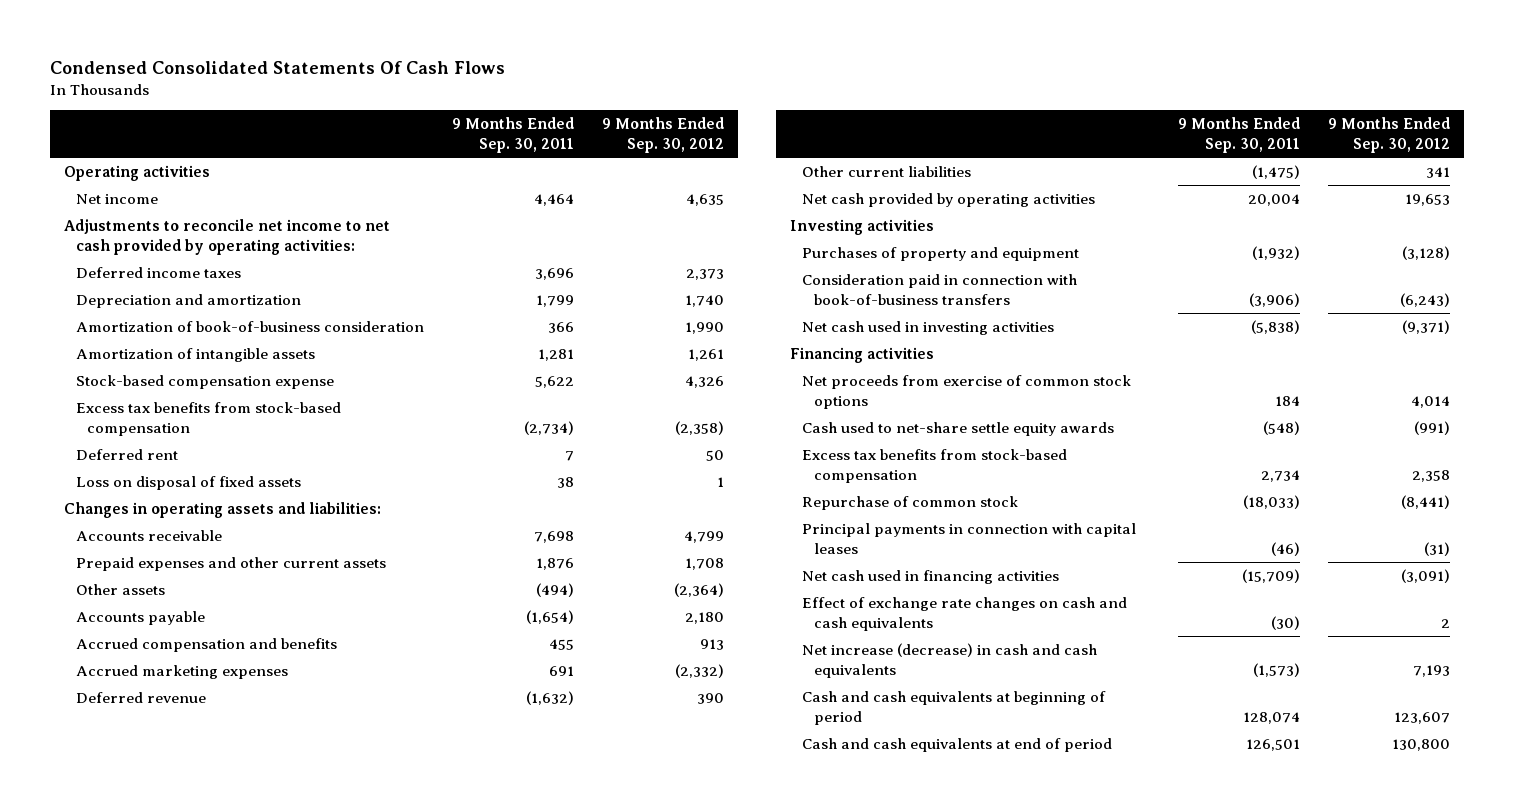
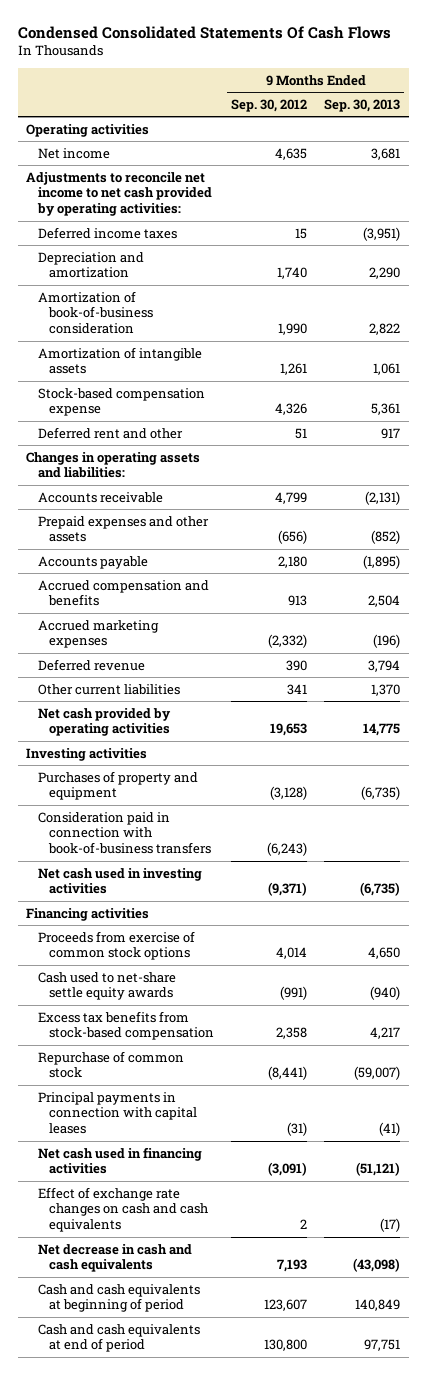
- | 9 Months Ended Sep. 30, 2011 | 9 Months Ended Sep. 30, 2012
+ | 9 Months Ended Sep. 30, 2012 | 9 Months Ended Sep. 30, 2013
- Deferred income taxes | 3,696 | 2,373
+ Deferred income taxes | 15 | (3,951)
- Excess tax benefits from stock-based compensation | (2,734) | (2,358)
- Deferred rent | 7 | 50
- Loss on disposal of fixed assets | 38 | 1
+ Deferred rent and other | 51 | 917
- Prepaid expenses and other current assets | 1,876 | 1,708
- Other assets | (494) | (2,364)
+ Prepaid expenses and other assets | (656) | (852)
- Net proceeds from exercise of common stock options | 184 | 4,014
+ Proceeds from exercise of common stock options | 4,014 | 4,650
- Net increase (decrease) in cash and cash equivalents | (1,573) | 7,193
+ Net decrease in cash and cash equivalents | 7,193 | (43,098)

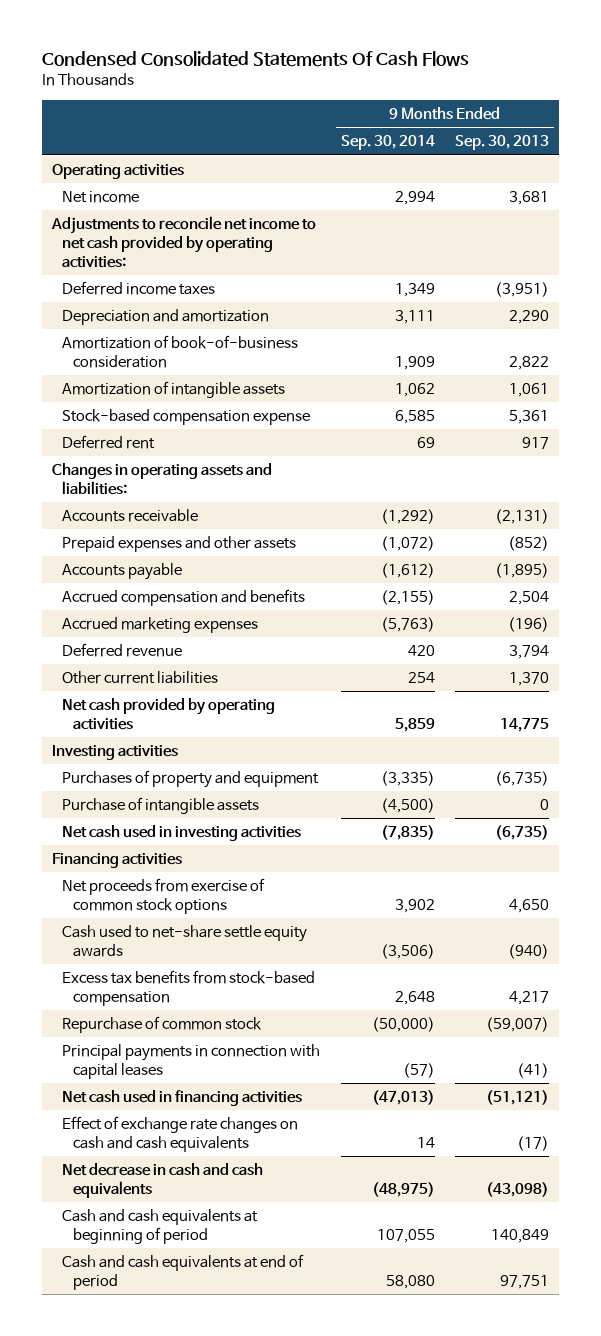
- | 9 Months Ended Sep. 30, 2012 | 9 Months Ended Sep. 30, 2013
+ | 9 Months Ended Sep. 30, 2014 | 9 Months Ended Sep. 30, 2013
- Deferred rent and other | 51 | 917
+ Deferred rent | 69 | 917
- Consideration paid in connection with book-of-business transfers | (6,243) |
+ Purchase of intangible assets | (4,500) | 0
- Proceeds from exercise of common stock options | 4,014 | 4,650
+ Net proceeds from exercise of common stock options | 3,902 | 4,650

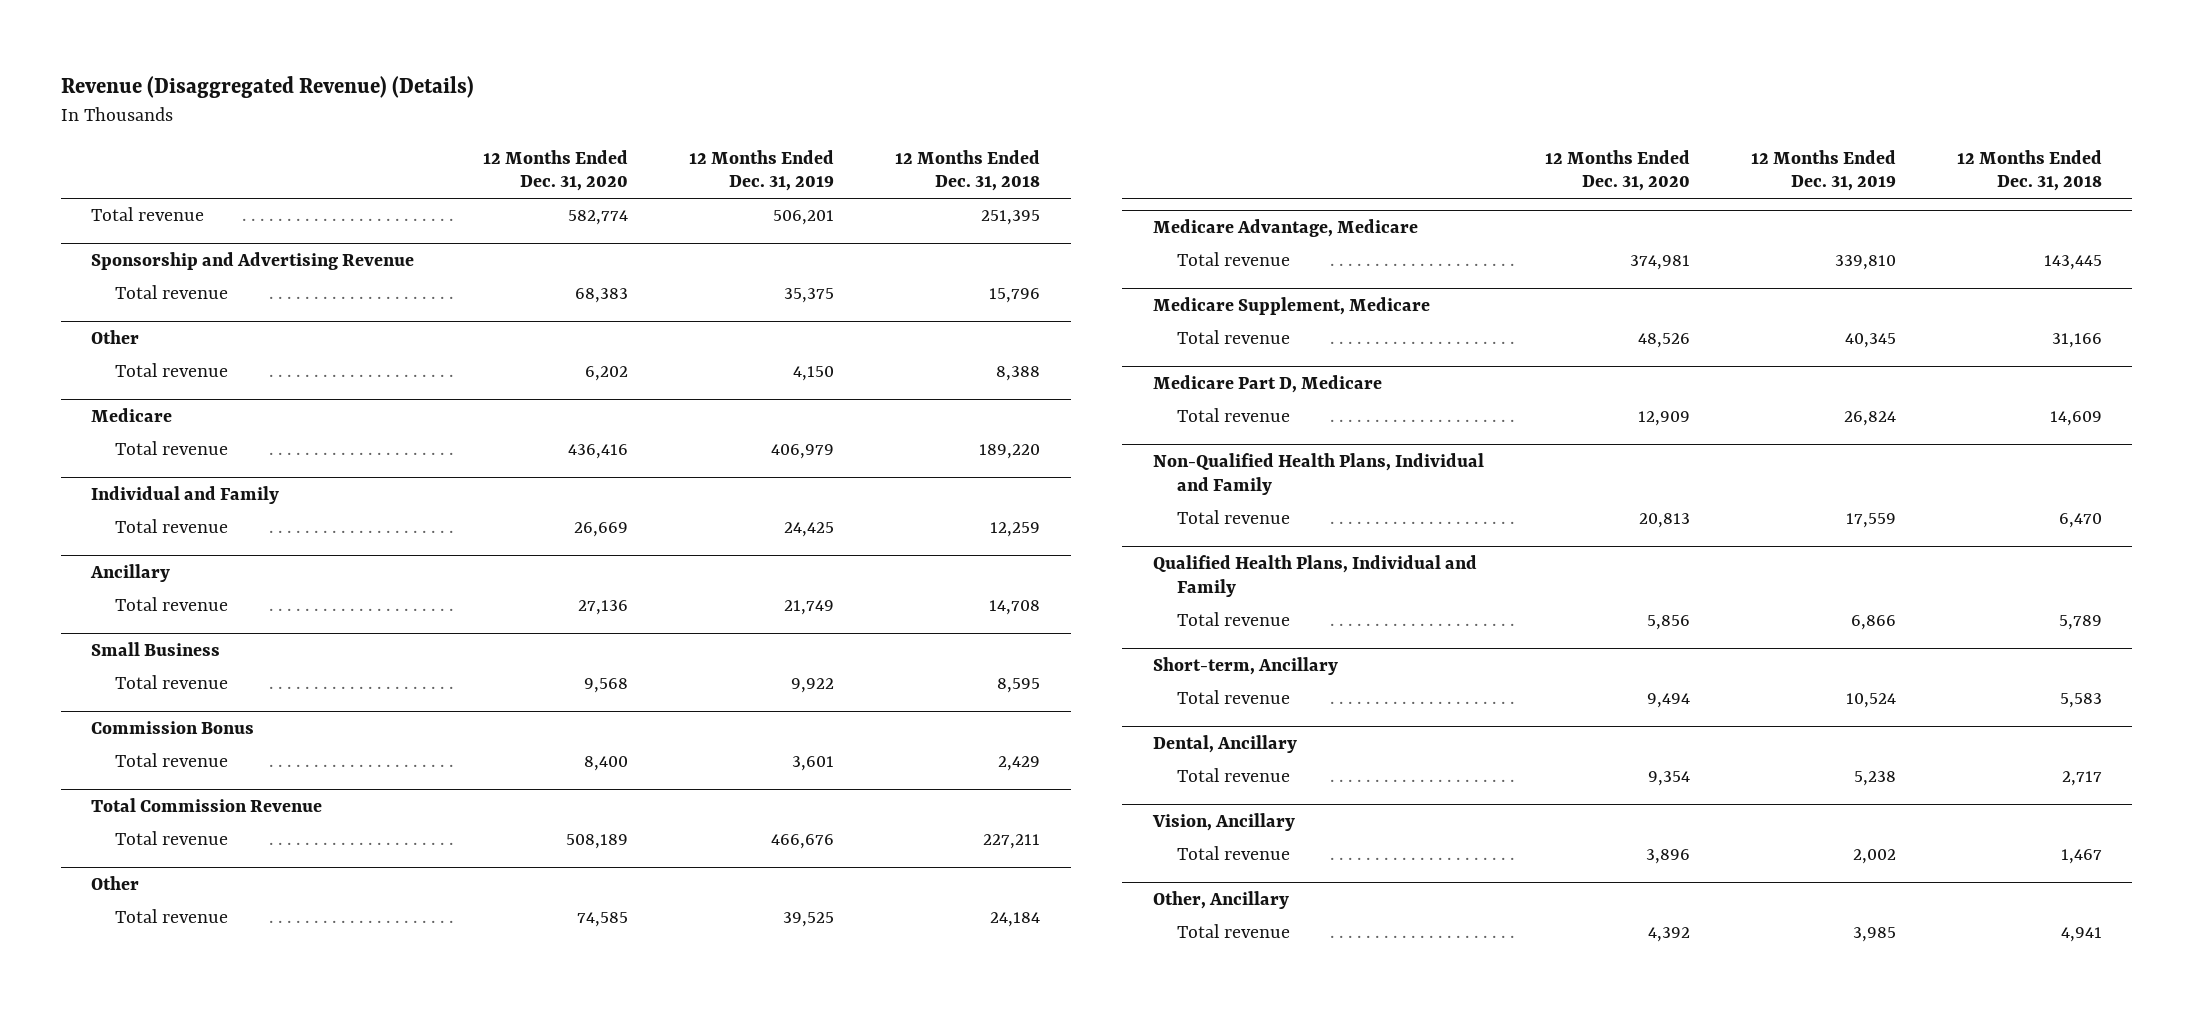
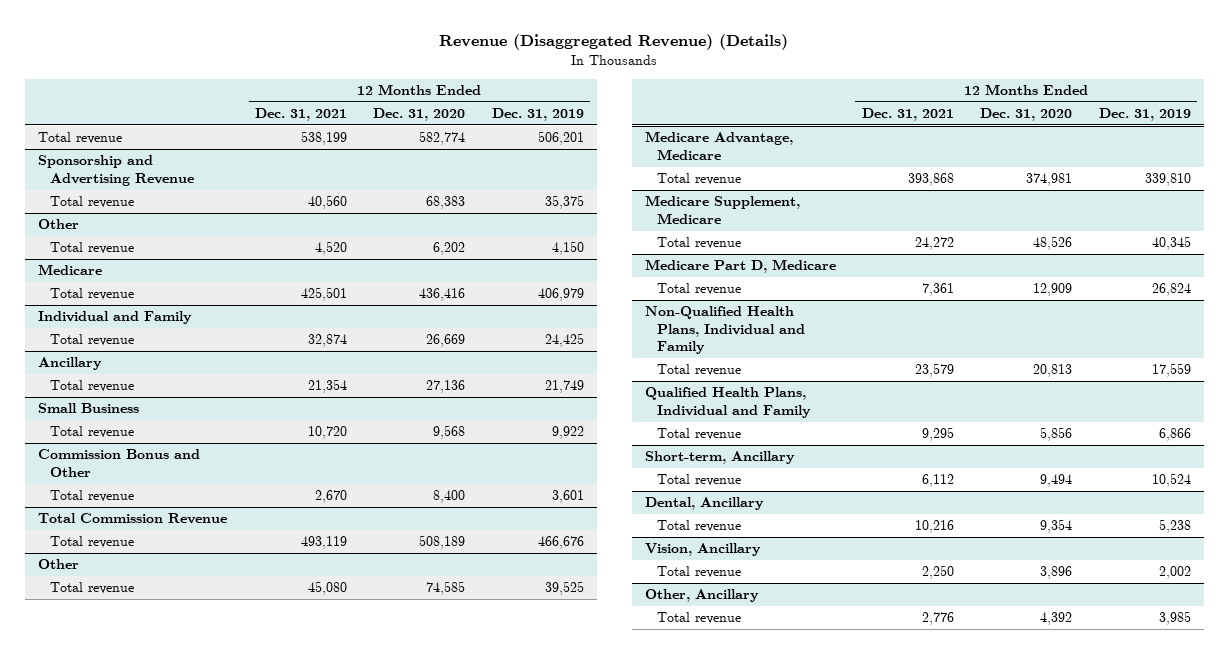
- | 12 Months Ended Dec. 31, 2020 | 12 Months Ended Dec. 31, 2019 | 12 Months Ended Dec. 31, 2018
+ | 12 Months Ended Dec. 31, 2021 | 12 Months Ended Dec. 31, 2020 | 12 Months Ended Dec. 31, 2019
- Commission Bonus
+ Commission Bonus and Other

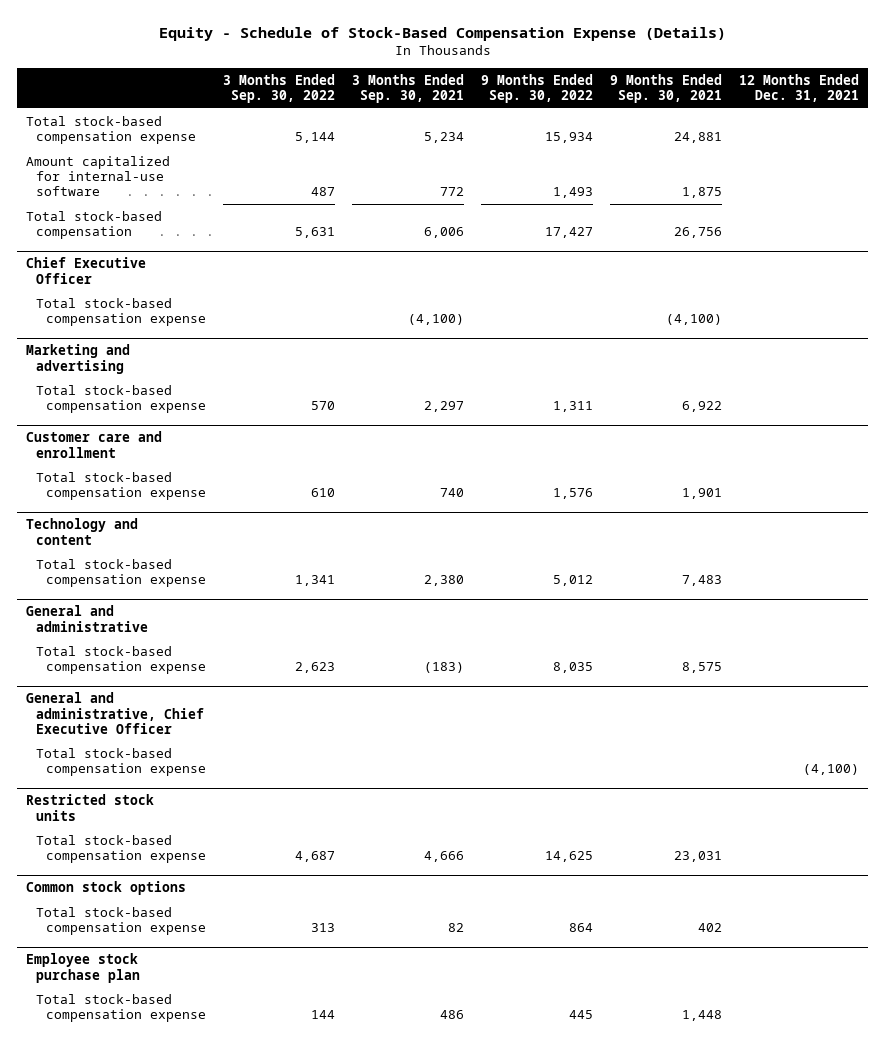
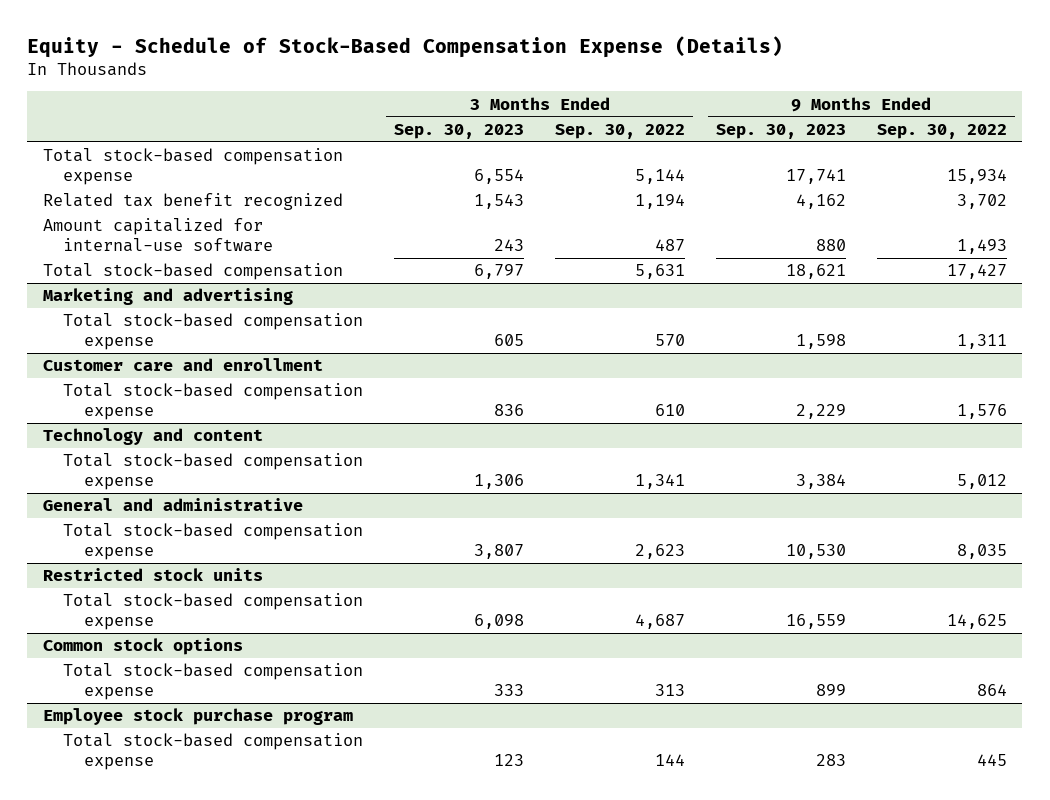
- | 3 Months Ended Sep. 30, 2022 | 3 Months Ended Sep. 30, 2021 | 9 Months Ended Sep. 30, 2022 | 9 Months Ended Sep. 30, 2021 | 12 Months Ended Dec. 31, 2021
+ | 3 Months Ended Sep. 30, 2023 | 3 Months Ended Sep. 30, 2022 | 9 Months Ended Sep. 30, 2023 | 9 Months Ended Sep. 30, 2022
+ Related tax benefit recognized | 1,543 | 1,194 | 4,162 | 3,702
- Chief Executive Officer
- Total stock-based compensation expense | | (4,100) | | (4,100) |
- General and administrative, Chief Executive Officer
- Total stock-based compensation expense | | | | | (4,100)
- Employee stock purchase plan
+ Employee stock purchase program

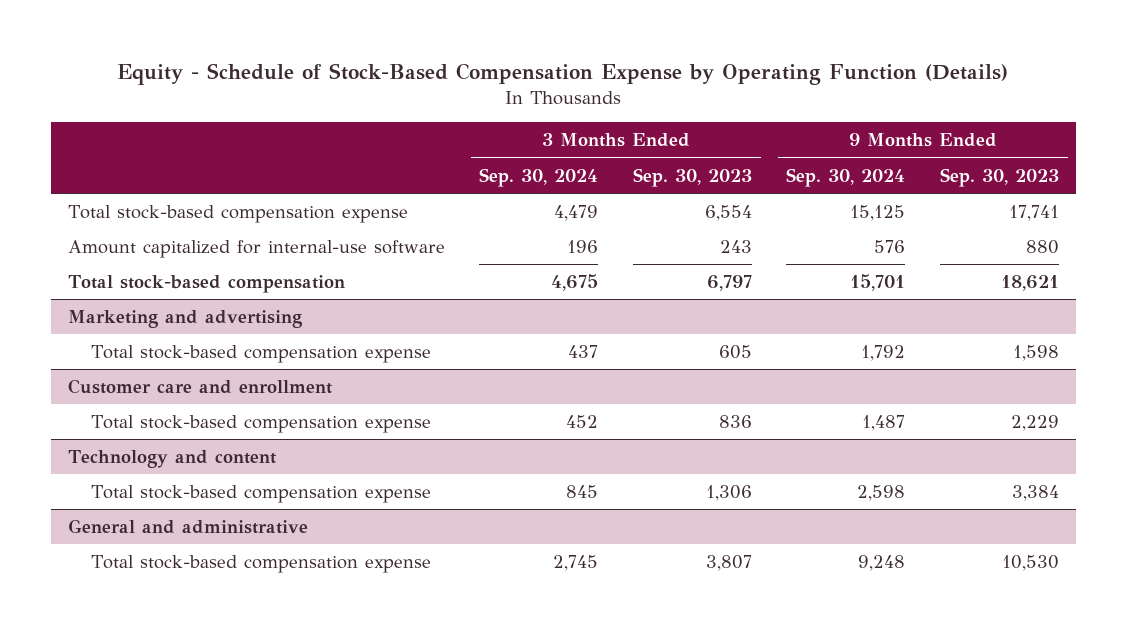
- Equity - Schedule of Stock-Based Compensation Expense (Details)
+ Equity - Schedule of Stock-Based Compensation Expense by Operating Function (Details)
- | 3 Months Ended Sep. 30, 2023 | 3 Months Ended Sep. 30, 2022 | 9 Months Ended Sep. 30, 2023 | 9 Months Ended Sep. 30, 2022
+ | 3 Months Ended Sep. 30, 2024 | 3 Months Ended Sep. 30, 2023 | 9 Months Ended Sep. 30, 2024 | 9 Months Ended Sep. 30, 2023
- Related tax benefit recognized | 1,543 | 1,194 | 4,162 | 3,702
- Restricted stock units
- Total stock-based compensation expense | 6,098 | 4,687 | 16,559 | 14,625
- Common stock options
- Total stock-based compensation expense | 333 | 313 | 899 | 864
- Employee stock purchase program
- Total stock-based compensation expense | 123 | 144 | 283 | 445

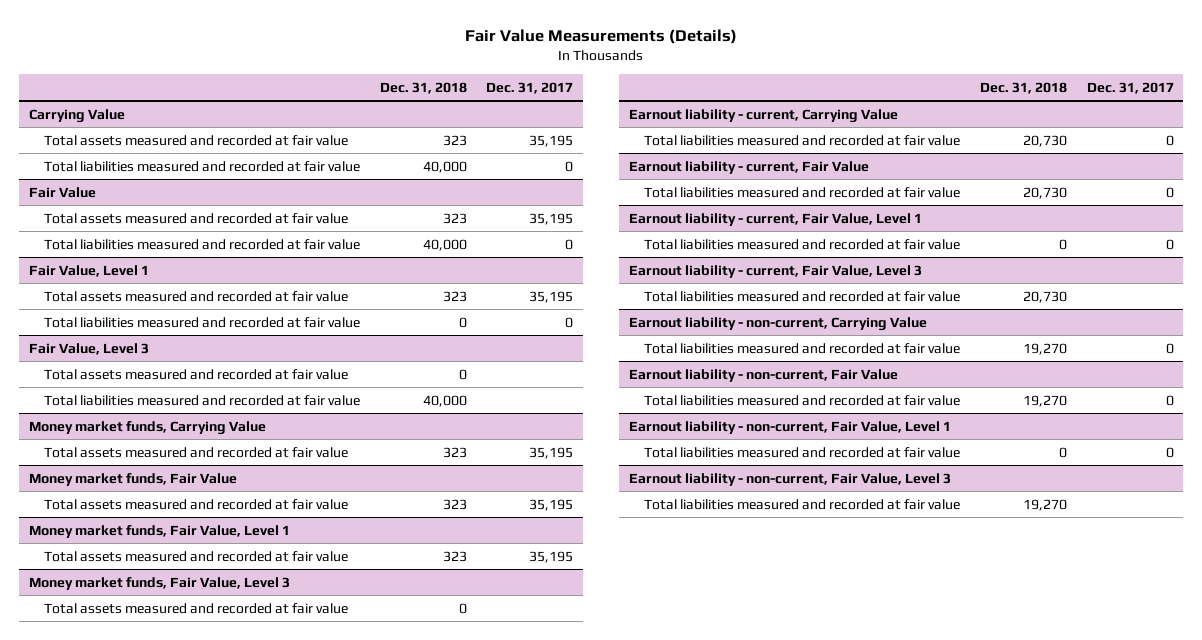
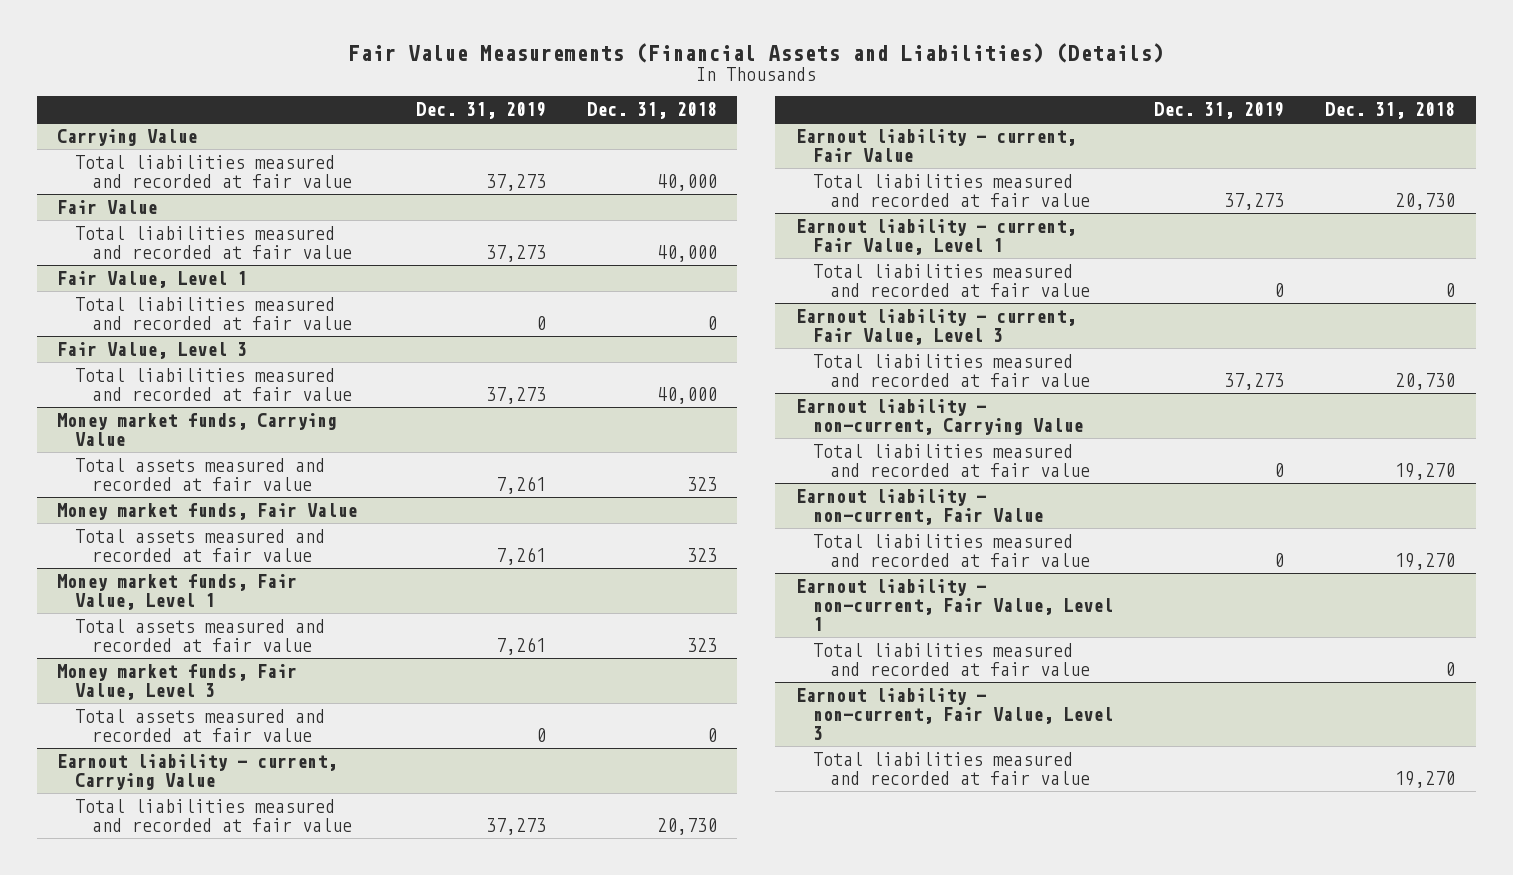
- Fair Value Measurements (Details)
+ Fair Value Measurements (Financial Assets and Liabilities) (Details)
- | Dec. 31, 2018 | Dec. 31, 2017
+ | Dec. 31, 2019 | Dec. 31, 2018
@ Carrying Value
- Total assets measured and recorded at fair value | 323 | 35,195
@ Fair Value
- Total assets measured and recorded at fair value | 323 | 35,195
@ Fair Value, Level 1
- Total assets measured and recorded at fair value | 323 | 35,195
@ Fair Value, Level 3
- Total assets measured and recorded at fair value | 0 |

